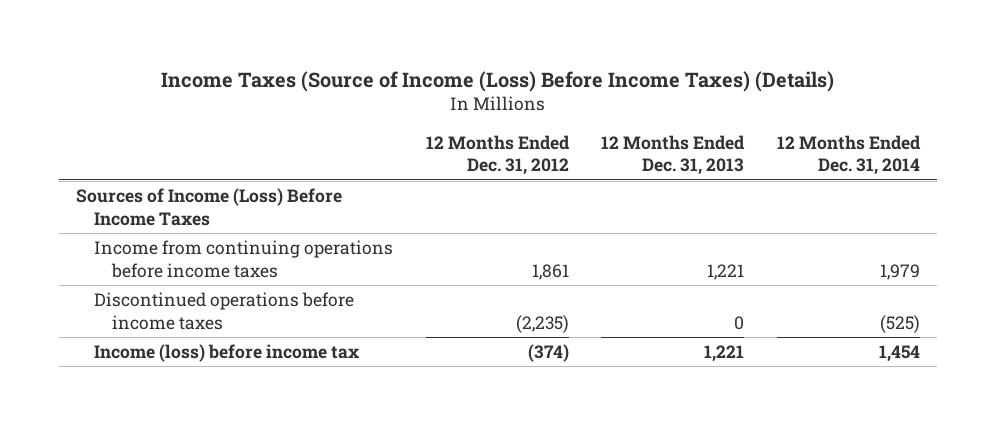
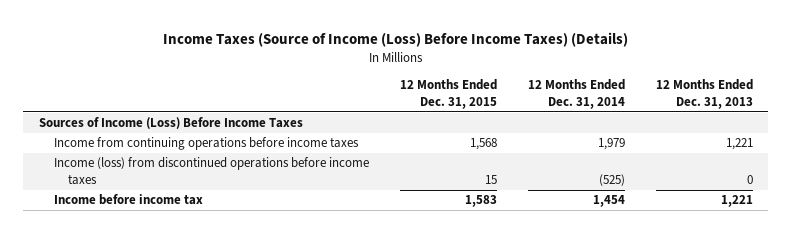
- | 12 Months Ended Dec. 31, 2012 | 12 Months Ended Dec. 31, 2013 | 12 Months Ended Dec. 31, 2014
+ | 12 Months Ended Dec. 31, 2015 | 12 Months Ended Dec. 31, 2014 | 12 Months Ended Dec. 31, 2013
- Discontinued operations before income taxes | (2,235) | 0 | (525)
- Income (loss) before income tax | (374) | 1,221 | 1,454
+ Income (loss) from discontinued operations before income taxes | 15 | (525) | 0
+ Income before income tax | 1,583 | 1,454 | 1,221

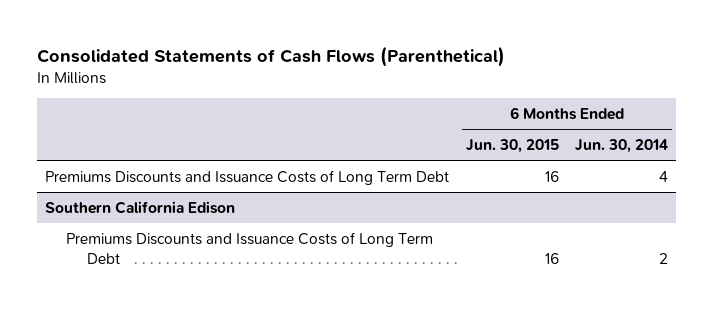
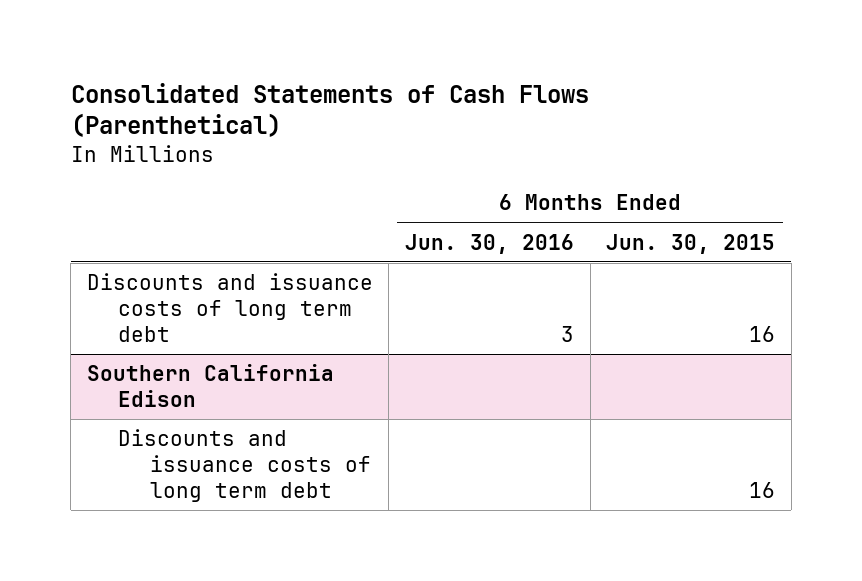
- | 6 Months Ended Jun. 30, 2015 | 6 Months Ended Jun. 30, 2014
+ | 6 Months Ended Jun. 30, 2016 | 6 Months Ended Jun. 30, 2015
- Premiums Discounts and Issuance Costs of Long Term Debt | 16 | 4
+ Discounts and issuance costs of long term debt | 3 | 16
@ Southern California Edison
- Premiums Discounts and Issuance Costs of Long Term Debt | 16 | 2
+ Discounts and issuance costs of long term debt | | 16

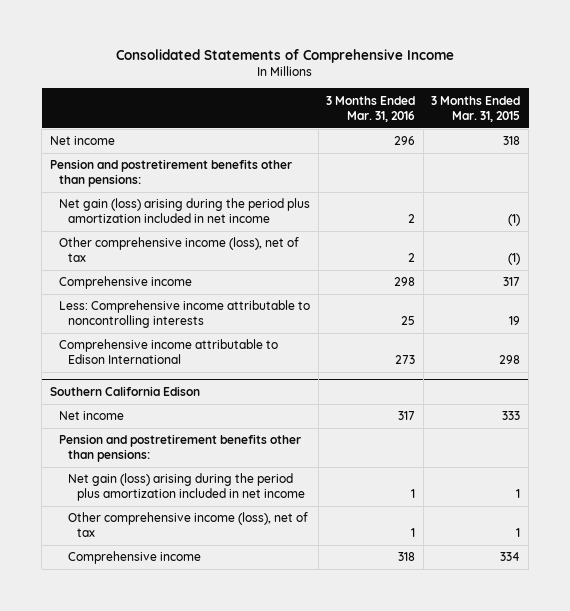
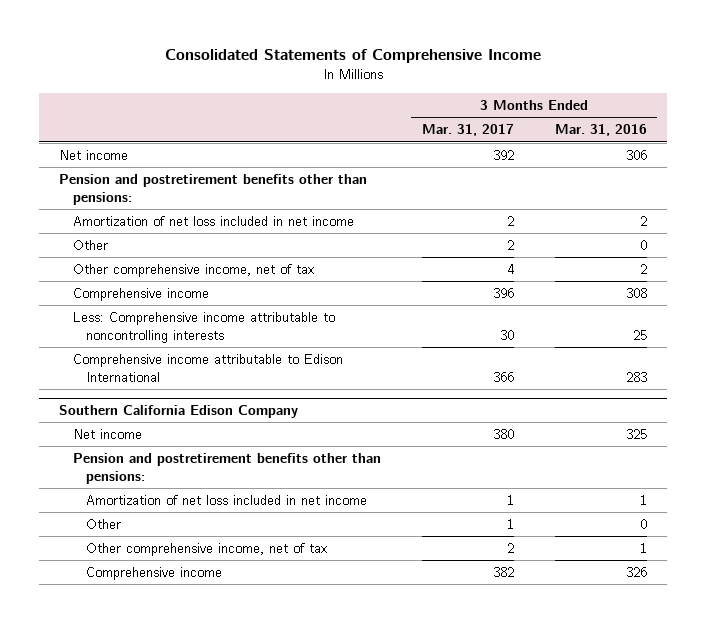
- | 3 Months Ended Mar. 31, 2016 | 3 Months Ended Mar. 31, 2015
+ | 3 Months Ended Mar. 31, 2017 | 3 Months Ended Mar. 31, 2016
- Net income | 296 | 318
+ Net income | 392 | 306
- Net gain (loss) arising during the period plus amortization included in net income | 2 | (1)
- Other comprehensive income (loss), net of tax | 2 | (1)
- Comprehensive income | 298 | 317
+ Amortization of net loss included in net income | 2 | 2
+ Other | 2 | 0
+ Other comprehensive income, net of tax | 4 | 2
+ Comprehensive income | 396 | 308
- Comprehensive income attributable to Edison International | 273 | 298
- Southern California Edison
- Net income | 317 | 333
+ Comprehensive income attributable to Edison International | 366 | 283
+ Southern California Edison Company
+ Net income | 380 | 325
- Net gain (loss) arising during the period plus amortization included in net income | 1 | 1
- Other comprehensive income (loss), net of tax | 1 | 1
- Comprehensive income | 318 | 334
+ Amortization of net loss included in net income | 1 | 1
+ Other | 1 | 0
+ Other comprehensive income, net of tax | 2 | 1
+ Comprehensive income | 382 | 326

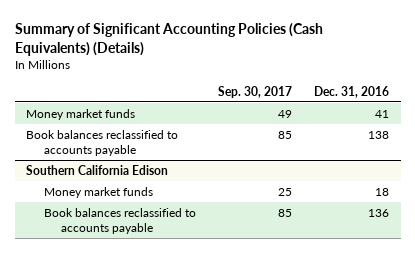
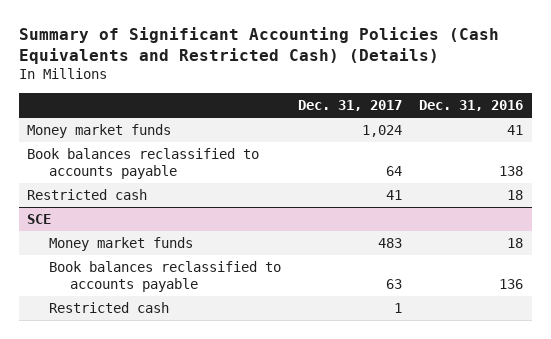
- Summary of Significant Accounting Policies (Cash Equivalents) (Details)
+ Summary of Significant Accounting Policies (Cash Equivalents and Restricted Cash) (Details)
- | Sep. 30, 2017 | Dec. 31, 2016
+ | Dec. 31, 2017 | Dec. 31, 2016
- Southern California Edison
+ Restricted cash | 41 | 18
+ SCE
+ Restricted cash | 1 |

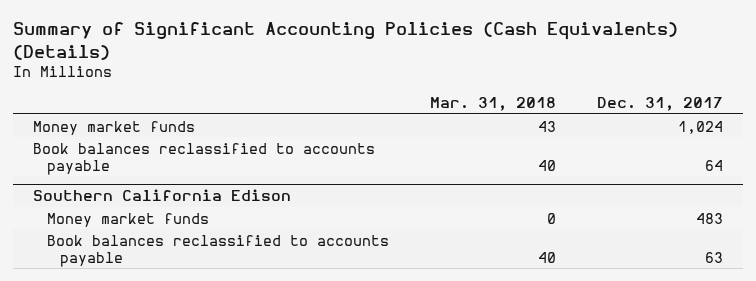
- Summary of Significant Accounting Policies (Cash Equivalents and Restricted Cash) (Details)
+ Summary of Significant Accounting Policies (Cash Equivalents) (Details)
- | Dec. 31, 2017 | Dec. 31, 2016
+ | Mar. 31, 2018 | Dec. 31, 2017
- Restricted cash | 41 | 18
- SCE
+ Southern California Edison
- Restricted cash | 1 |

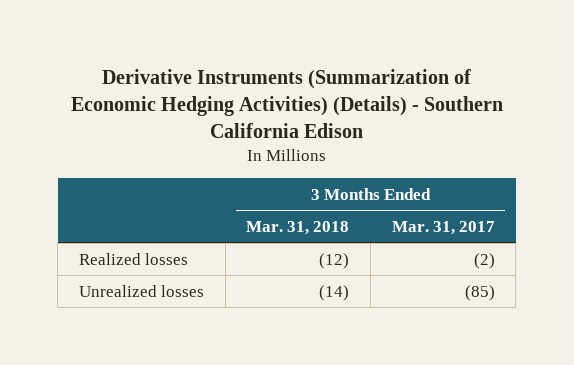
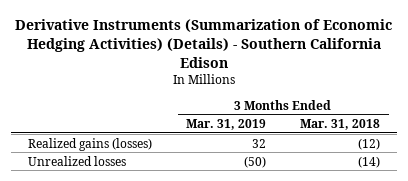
- | 3 Months Ended Mar. 31, 2018 | 3 Months Ended Mar. 31, 2017
+ | 3 Months Ended Mar. 31, 2019 | 3 Months Ended Mar. 31, 2018
- Realized losses | (12) | (2)
+ Realized gains (losses) | 32 | (12)

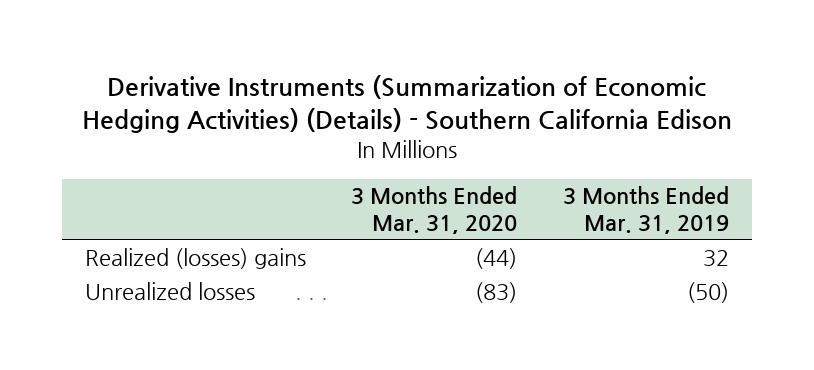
- | 3 Months Ended Mar. 31, 2019 | 3 Months Ended Mar. 31, 2018
+ | 3 Months Ended Mar. 31, 2020 | 3 Months Ended Mar. 31, 2019
- Realized gains (losses) | 32 | (12)
+ Realized (losses) gains | (44) | 32

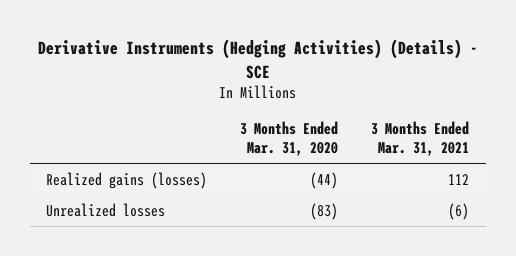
- Derivative Instruments (Summarization of Economic Hedging Activities) (Details) - Southern California Edison
+ Derivative Instruments (Hedging Activities) (Details) - SCE
- | 3 Months Ended Mar. 31, 2020 | 3 Months Ended Mar. 31, 2019
+ | 3 Months Ended Mar. 31, 2020 | 3 Months Ended Mar. 31, 2021
- Realized (losses) gains | (44) | 32
+ Realized gains (losses) | (44) | 112

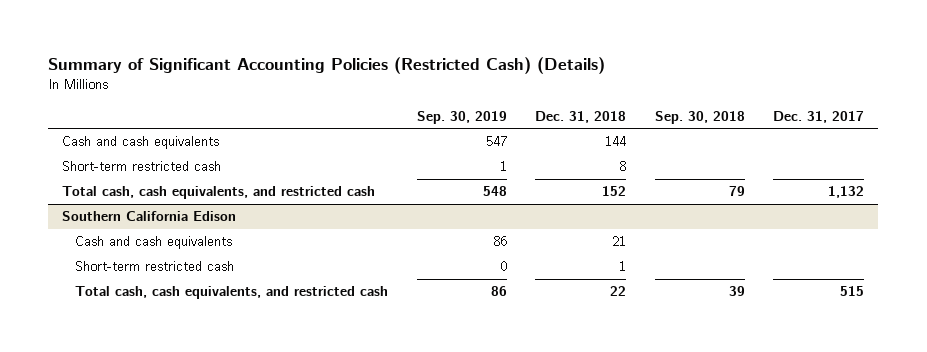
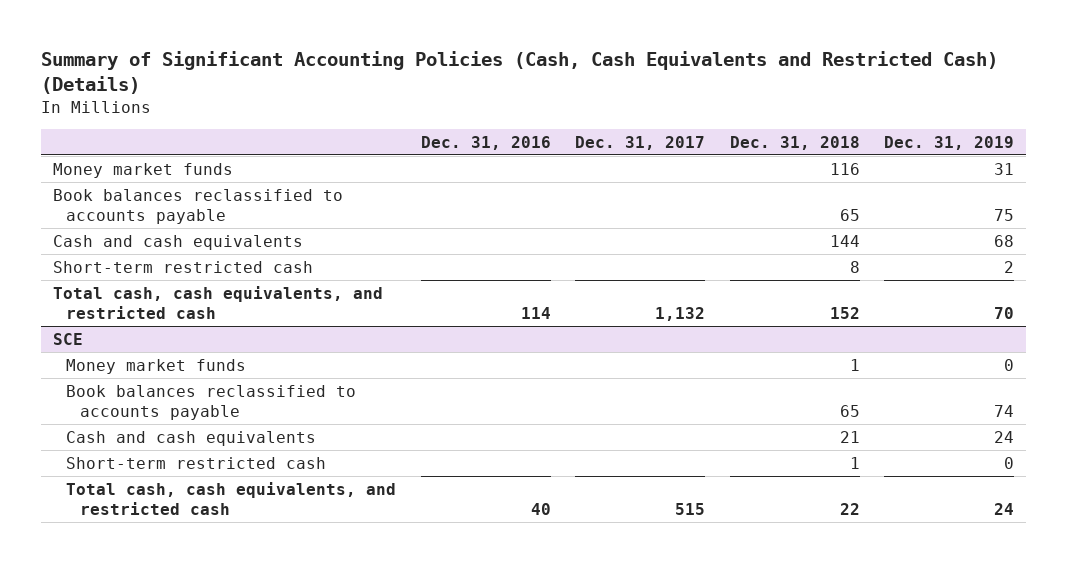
- Summary of Significant Accounting Policies (Restricted Cash) (Details)
+ Summary of Significant Accounting Policies (Cash, Cash Equivalents and Restricted Cash) (Details)
- | Sep. 30, 2019 | Dec. 31, 2018 | Sep. 30, 2018 | Dec. 31, 2017
+ | Dec. 31, 2016 | Dec. 31, 2017 | Dec. 31, 2018 | Dec. 31, 2019
+ Money market funds | | | 116 | 31
+ Book balances reclassified to accounts payable | | | 65 | 75
- Southern California Edison
+ SCE
+ Money market funds | | | 1 | 0
+ Book balances reclassified to accounts payable | | | 65 | 74

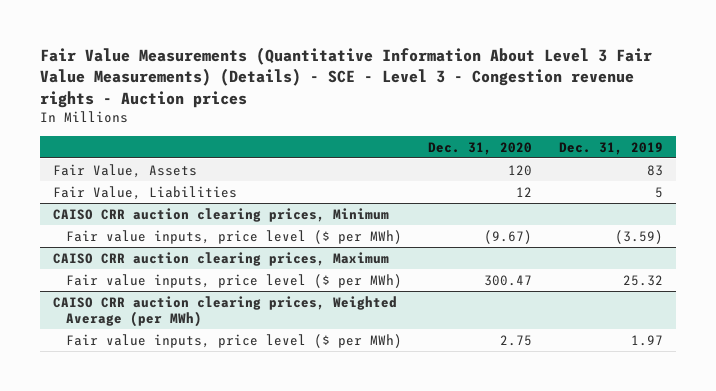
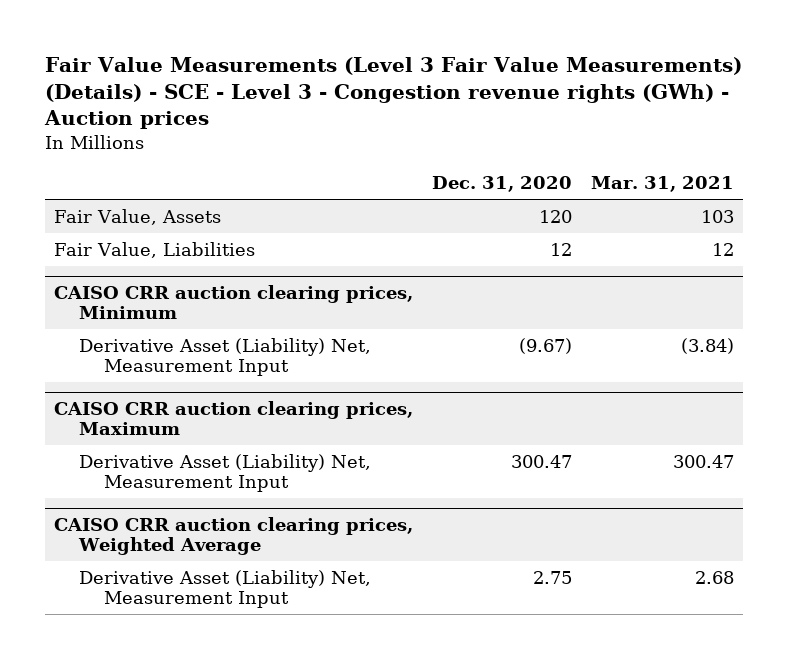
- Fair Value Measurements (Quantitative Information About Level 3 Fair Value Measurements) (Details) - SCE - Level 3 - Congestion revenue rights - Auction prices
+ Fair Value Measurements (Level 3 Fair Value Measurements) (Details) - SCE - Level 3 - Congestion revenue rights (GWh) - Auction prices
- | Dec. 31, 2020 | Dec. 31, 2019
+ | Dec. 31, 2020 | Mar. 31, 2021
@ CAISO CRR auction clearing prices, Minimum
- Fair value inputs, price level ($ per MWh) | (9.67) | (3.59)
+ Derivative Asset (Liability) Net, Measurement Input | (9.67) | (3.84)
@ CAISO CRR auction clearing prices, Maximum
- Fair value inputs, price level ($ per MWh) | 300.47 | 25.32
- CAISO CRR auction clearing prices, Weighted Average (per MWh)
- Fair value inputs, price level ($ per MWh) | 2.75 | 1.97
@ CAISO CRR auction clearing prices, Maximum
+ Derivative Asset (Liability) Net, Measurement Input | 300.47 | 300.47
+ CAISO CRR auction clearing prices, Weighted Average
+ Derivative Asset (Liability) Net, Measurement Input | 2.75 | 2.68

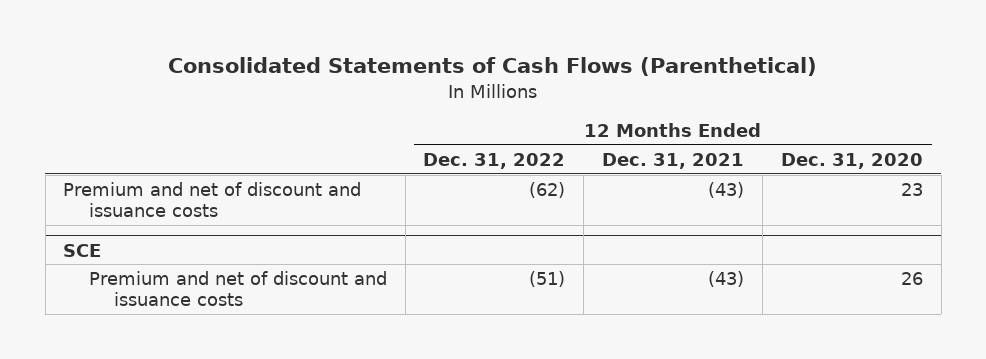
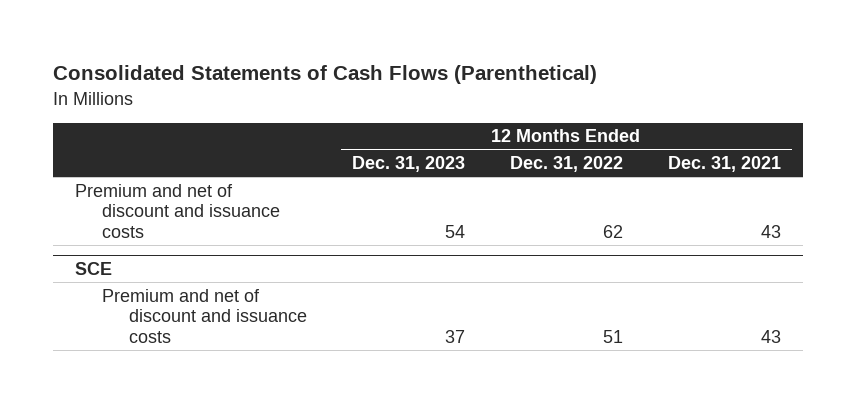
- | 12 Months Ended Dec. 31, 2022 | 12 Months Ended Dec. 31, 2021 | 12 Months Ended Dec. 31, 2020
+ | 12 Months Ended Dec. 31, 2023 | 12 Months Ended Dec. 31, 2022 | 12 Months Ended Dec. 31, 2021
- Premium and net of discount and issuance costs | (62) | (43) | 23
+ Premium and net of discount and issuance costs | 54 | 62 | 43
@ SCE
- Premium and net of discount and issuance costs | (51) | (43) | 26
+ Premium and net of discount and issuance costs | 37 | 51 | 43

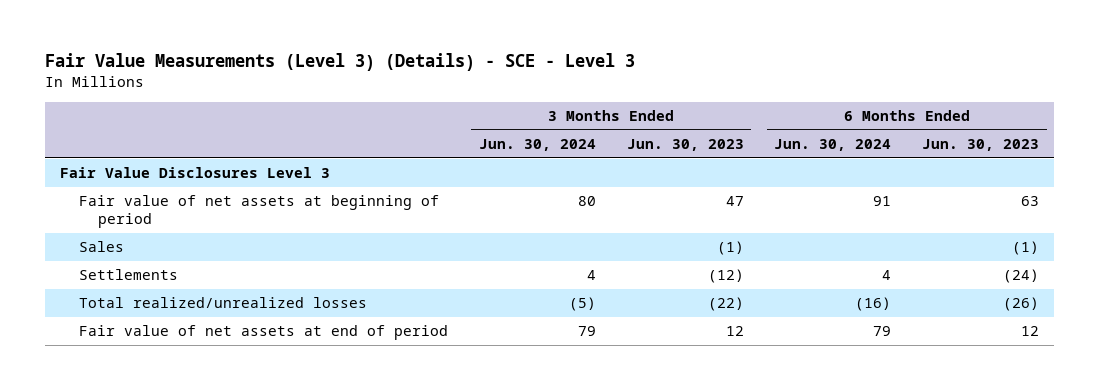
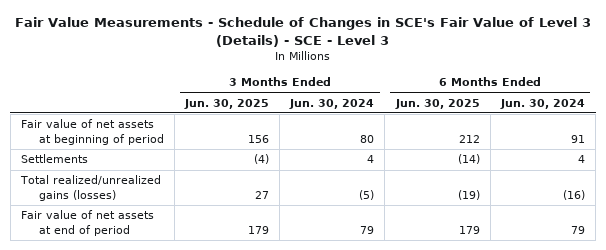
- Fair Value Measurements (Level 3) (Details) - SCE - Level 3
+ Fair Value Measurements - Schedule of Changes in SCE's Fair Value of Level 3 (Details) - SCE - Level 3
- | 3 Months Ended Jun. 30, 2024 | 3 Months Ended Jun. 30, 2023 | 6 Months Ended Jun. 30, 2024 | 6 Months Ended Jun. 30, 2023
+ | 3 Months Ended Jun. 30, 2025 | 3 Months Ended Jun. 30, 2024 | 6 Months Ended Jun. 30, 2025 | 6 Months Ended Jun. 30, 2024
- Fair Value Disclosures Level 3
- Sales | | (1) | | (1)
- Total realized/unrealized losses | (5) | (22) | (16) | (26)
+ Total realized/unrealized gains (losses) | 27 | (5) | (19) | (16)

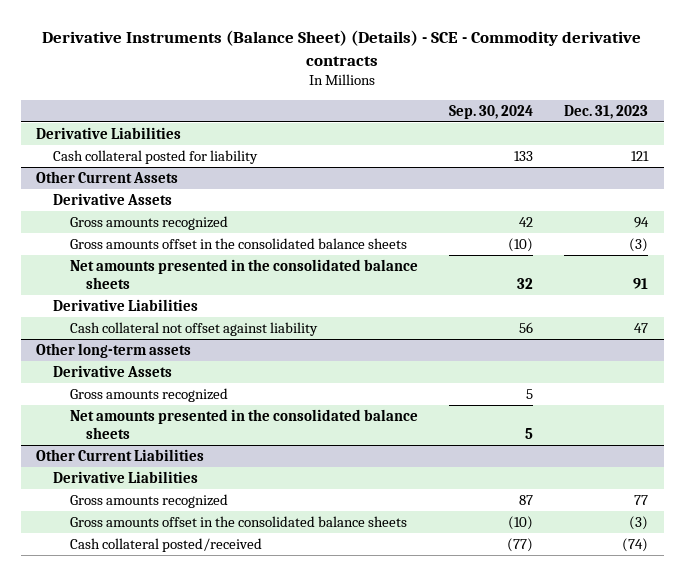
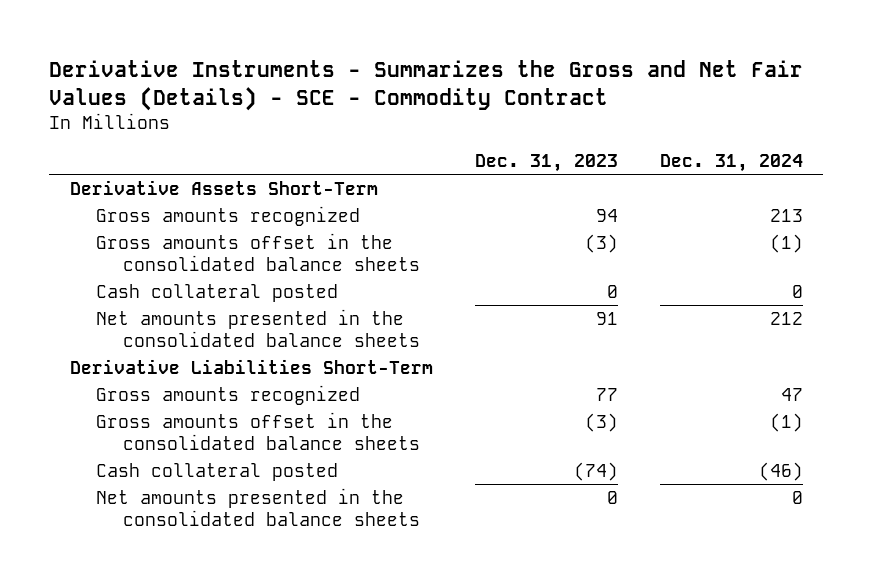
- Derivative Instruments (Balance Sheet) (Details) - SCE - Commodity derivative contracts
+ Derivative Instruments - Summarizes the Gross and Net Fair Values (Details) - SCE - Commodity Contract
- | Sep. 30, 2024 | Dec. 31, 2023
+ | Dec. 31, 2023 | Dec. 31, 2024
- Derivative Liabilities
- Cash collateral posted for liability | 133 | 121
- Other Current Assets
- Derivative Assets
+ Derivative Assets Short-Term
+ Cash collateral posted | 0 | 0
- Derivative Liabilities
- Cash collateral not offset against liability | 56 | 47
- Other long-term assets
- Derivative Assets
- Gross amounts recognized | 5 |
- Net amounts presented in the consolidated balance sheets | 5 |
- Other Current Liabilities
- Derivative Liabilities
+ Derivative Liabilities Short-Term
- Cash collateral posted/received | (77) | (74)
+ Cash collateral posted | (74) | (46)
+ Net amounts presented in the consolidated balance sheets | 0 | 0

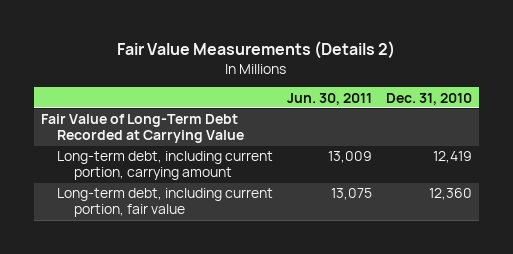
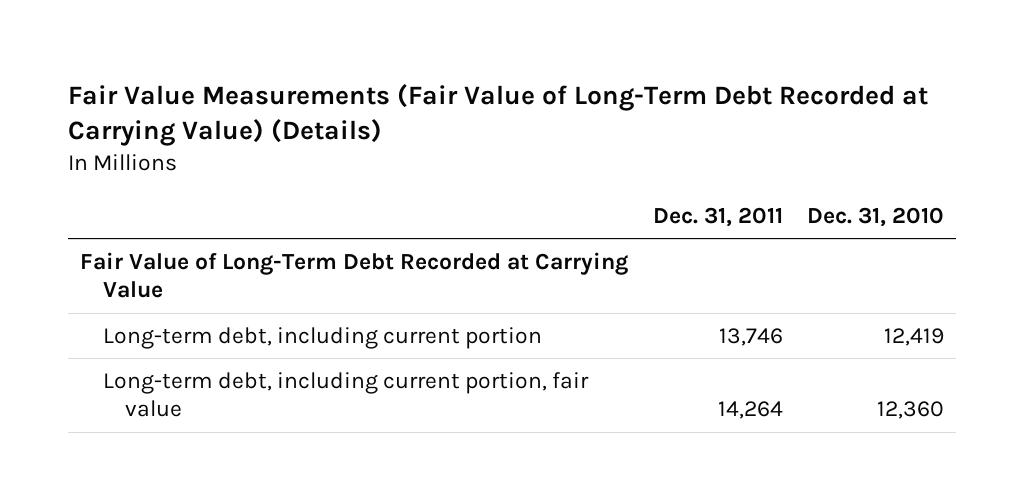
- Fair Value Measurements (Details 2)
+ Fair Value Measurements (Fair Value of Long-Term Debt Recorded at Carrying Value) (Details)
- | Jun. 30, 2011 | Dec. 31, 2010
+ | Dec. 31, 2011 | Dec. 31, 2010
- Long-term debt, including current portion, carrying amount | 13,009 | 12,419
+ Long-term debt, including current portion | 13,746 | 12,419

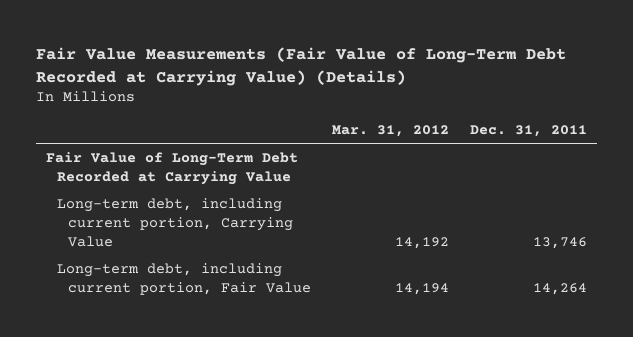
- | Dec. 31, 2011 | Dec. 31, 2010
+ | Mar. 31, 2012 | Dec. 31, 2011
- Long-term debt, including current portion | 13,746 | 12,419
- Long-term debt, including current portion, fair value | 14,264 | 12,360
+ Long-term debt, including current portion, Carrying Value | 14,192 | 13,746
+ Long-term debt, including current portion, Fair Value | 14,194 | 14,264

